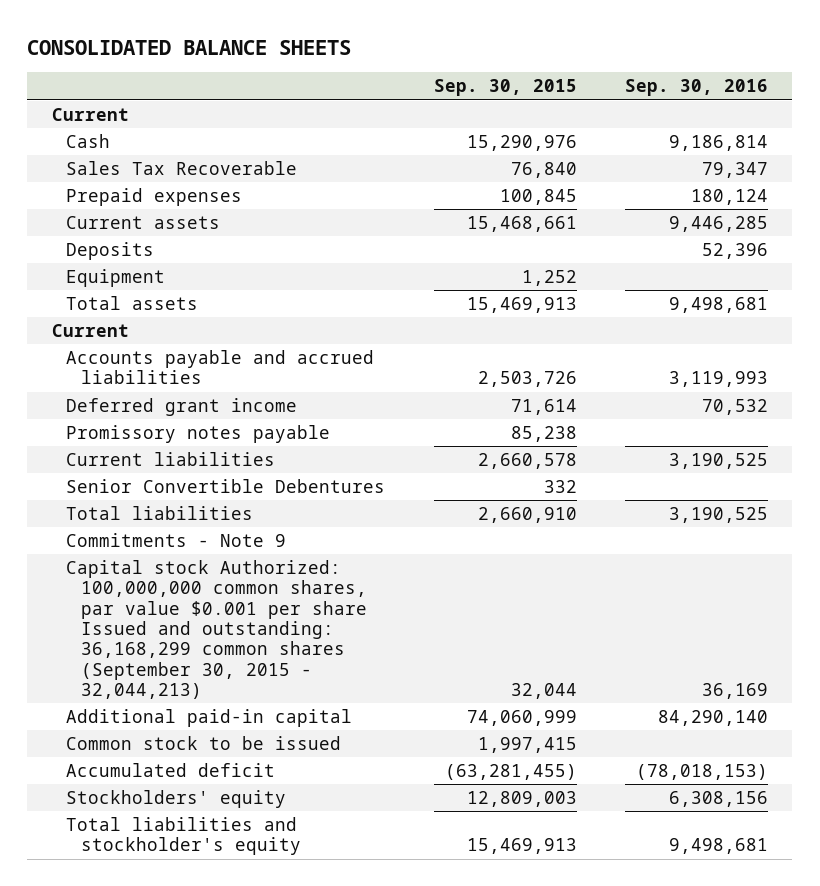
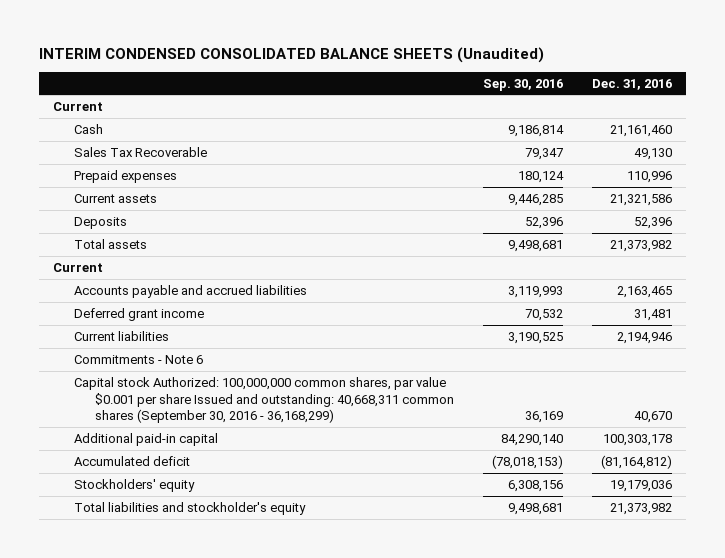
- CONSOLIDATED BALANCE SHEETS
+ INTERIM CONDENSED CONSOLIDATED BALANCE SHEETS (Unaudited)
- | Sep. 30, 2015 | Sep. 30, 2016
+ | Sep. 30, 2016 | Dec. 31, 2016
- Equipment | 1,252 |
- Promissory notes payable | 85,238 |
- Senior Convertible Debentures | 332 |
- Total liabilities | 2,660,910 | 3,190,525
- Commitments - Note 9
- Capital stock Authorized: 100,000,000 common shares, par value $0.001 per share Issued and outstanding: 36,168,299 common shares (September 30, 2015 - 32,044,213) | 32,044 | 36,169
+ Commitments - Note 6
+ Capital stock Authorized: 100,000,000 common shares, par value $0.001 per share Issued and outstanding: 40,668,311 common shares (September 30, 2016 - 36,168,299) | 36,169 | 40,670
- Common stock to be issued | 1,997,415 |

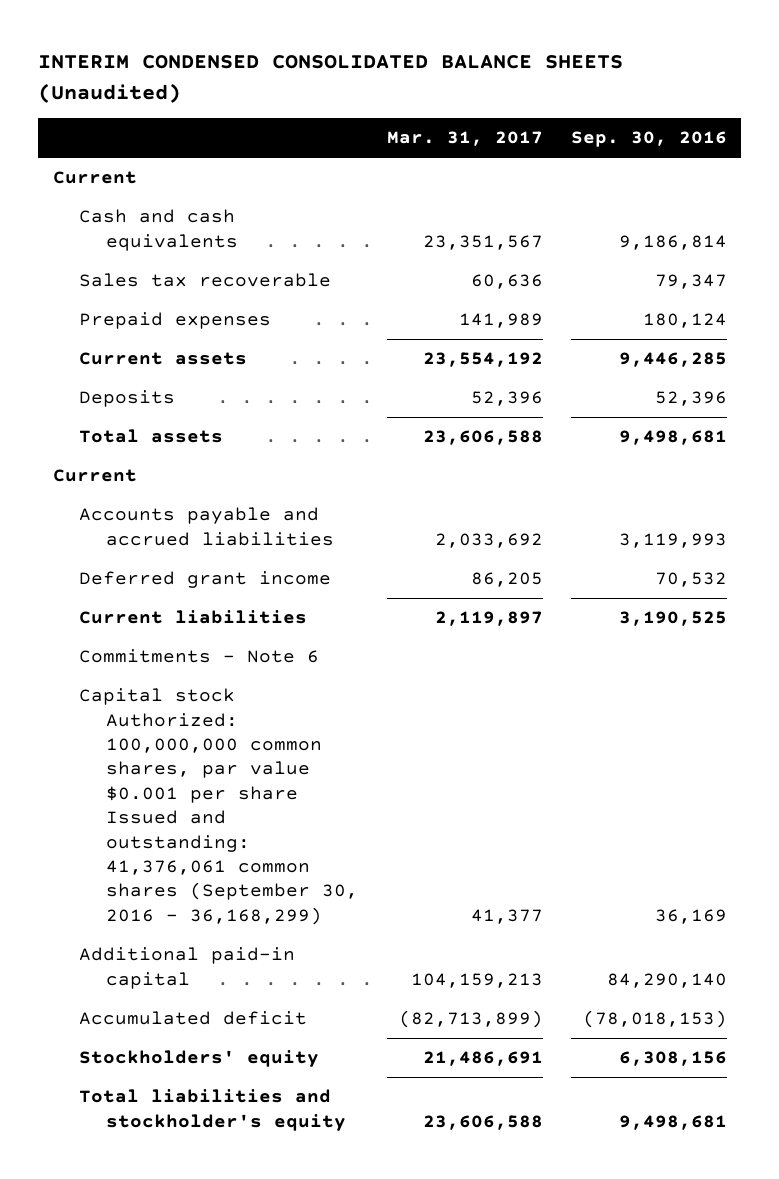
- | Sep. 30, 2016 | Dec. 31, 2016
+ | Mar. 31, 2017 | Sep. 30, 2016
- Cash | 9,186,814 | 21,161,460
- Sales Tax Recoverable | 79,347 | 49,130
+ Cash and cash equivalents | 23,351,567 | 9,186,814
+ Sales tax recoverable | 60,636 | 79,347
- Capital stock Authorized: 100,000,000 common shares, par value $0.001 per share Issued and outstanding: 40,668,311 common shares (September 30, 2016 - 36,168,299) | 36,169 | 40,670
+ Capital stock Authorized: 100,000,000 common shares, par value $0.001 per share Issued and outstanding: 41,376,061 common shares (September 30, 2016 - 36,168,299) | 41,377 | 36,169

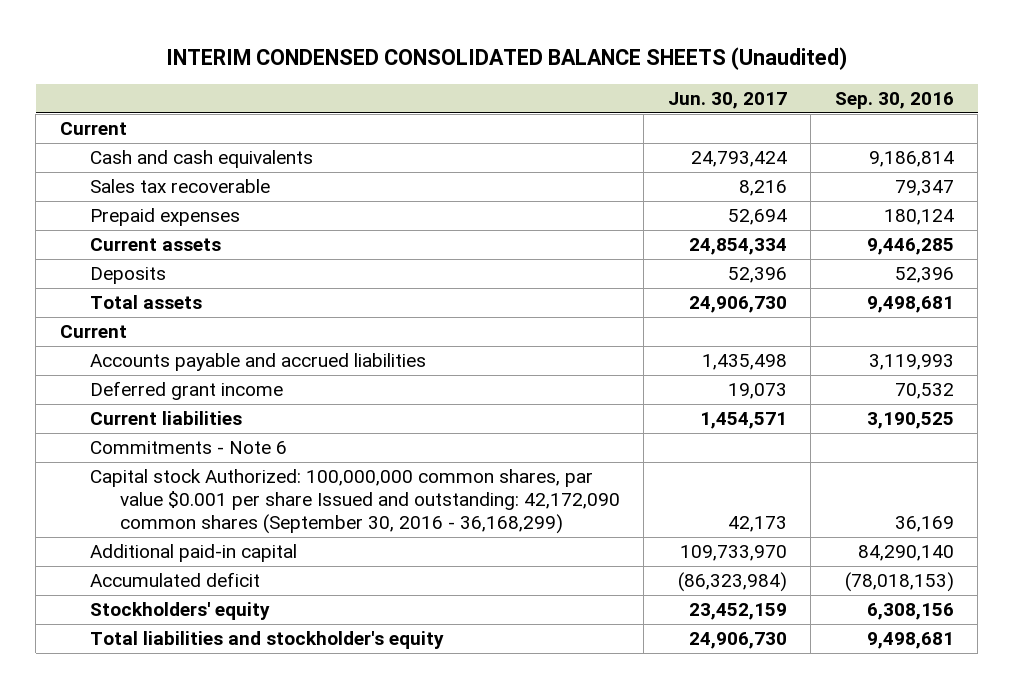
- | Mar. 31, 2017 | Sep. 30, 2016
+ | Jun. 30, 2017 | Sep. 30, 2016
- Capital stock Authorized: 100,000,000 common shares, par value $0.001 per share Issued and outstanding: 41,376,061 common shares (September 30, 2016 - 36,168,299) | 41,377 | 36,169
+ Capital stock Authorized: 100,000,000 common shares, par value $0.001 per share Issued and outstanding: 42,172,090 common shares (September 30, 2016 - 36,168,299) | 42,173 | 36,169

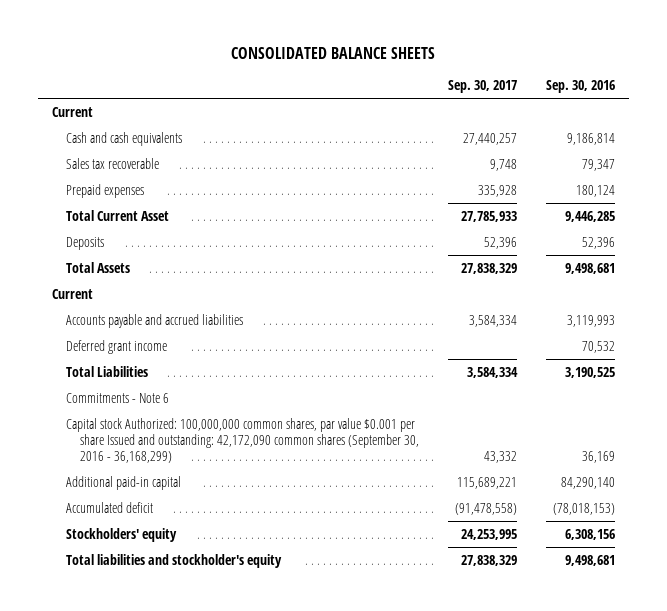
- INTERIM CONDENSED CONSOLIDATED BALANCE SHEETS (Unaudited)
+ CONSOLIDATED BALANCE SHEETS
- | Jun. 30, 2017 | Sep. 30, 2016
+ | Sep. 30, 2017 | Sep. 30, 2016
- Current assets | 24,854,334 | 9,446,285
+ Total Current Asset | 27,785,933 | 9,446,285
- Total assets | 24,906,730 | 9,498,681
+ Total Assets | 27,838,329 | 9,498,681
- Current liabilities | 1,454,571 | 3,190,525
+ Total Liabilities | 3,584,334 | 3,190,525

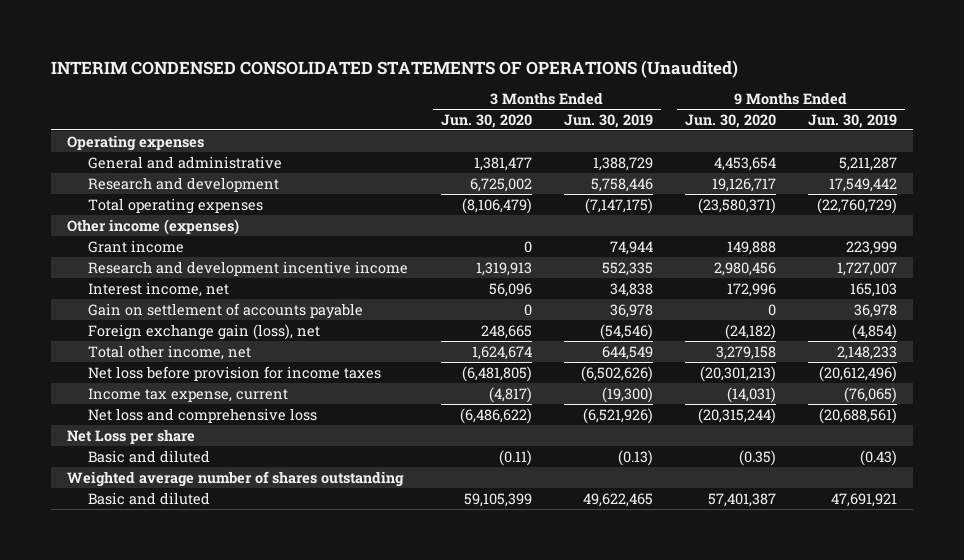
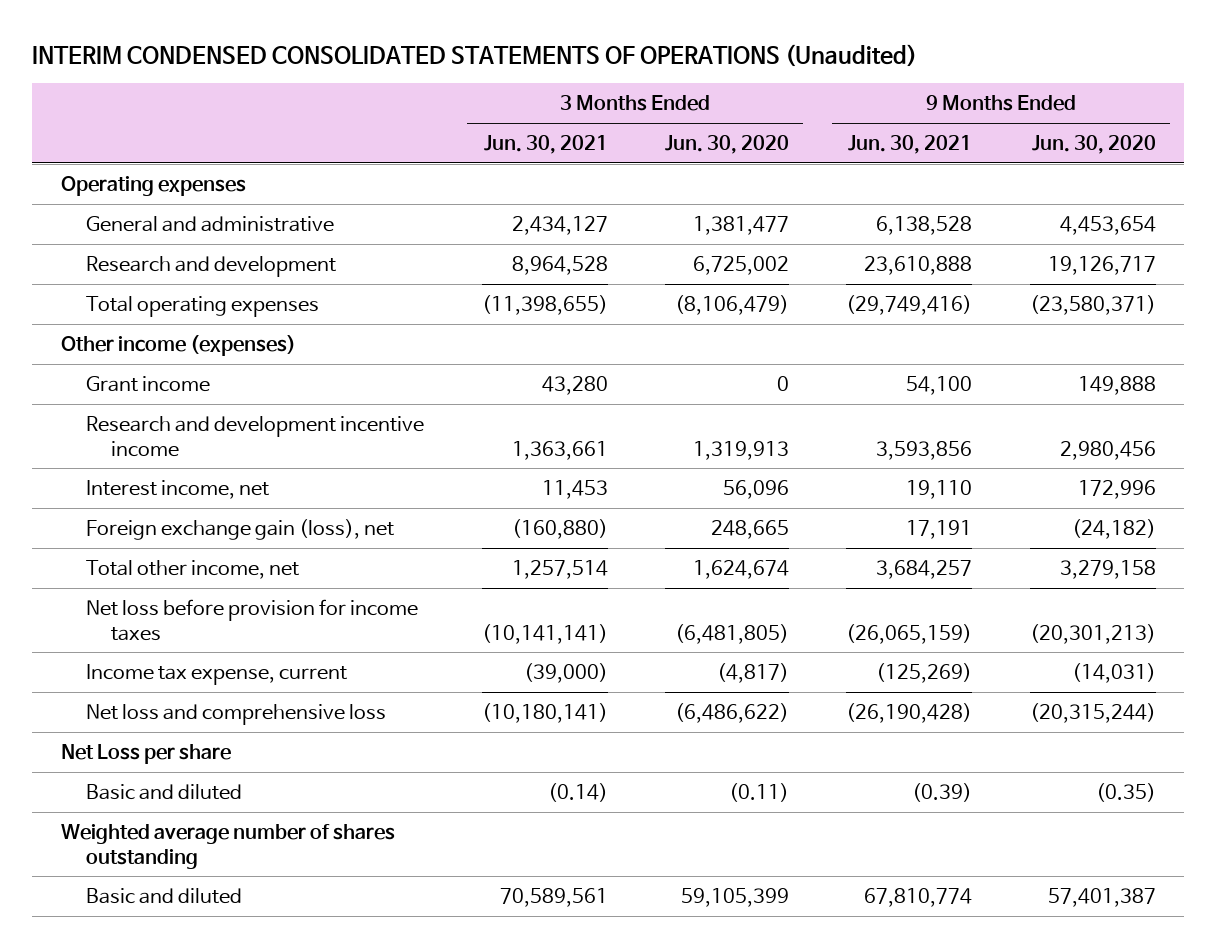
- | 3 Months Ended Jun. 30, 2020 | 3 Months Ended Jun. 30, 2019 | 9 Months Ended Jun. 30, 2020 | 9 Months Ended Jun. 30, 2019
+ | 3 Months Ended Jun. 30, 2021 | 3 Months Ended Jun. 30, 2020 | 9 Months Ended Jun. 30, 2021 | 9 Months Ended Jun. 30, 2020
- Gain on settlement of accounts payable | 0 | 36,978 | 0 | 36,978

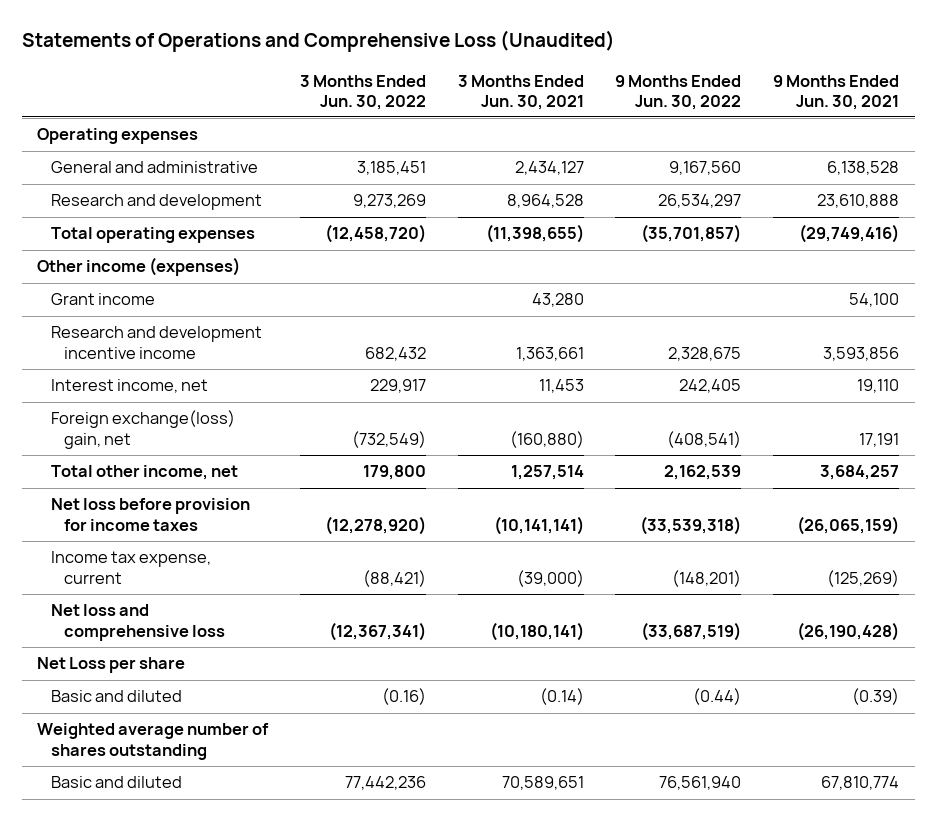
- INTERIM CONDENSED CONSOLIDATED STATEMENTS OF OPERATIONS (Unaudited)
+ Statements of Operations and Comprehensive Loss (Unaudited)
- | 3 Months Ended Jun. 30, 2021 | 3 Months Ended Jun. 30, 2020 | 9 Months Ended Jun. 30, 2021 | 9 Months Ended Jun. 30, 2020
+ | 3 Months Ended Jun. 30, 2022 | 3 Months Ended Jun. 30, 2021 | 9 Months Ended Jun. 30, 2022 | 9 Months Ended Jun. 30, 2021
- Foreign exchange gain (loss), net | (160,880) | 248,665 | 17,191 | (24,182)
+ Foreign exchange(loss) gain, net | (732,549) | (160,880) | (408,541) | 17,191
- Basic and diluted | 70,589,561 | 59,105,399 | 67,810,774 | 57,401,387
+ Basic and diluted | 77,442,236 | 70,589,651 | 76,561,940 | 67,810,774

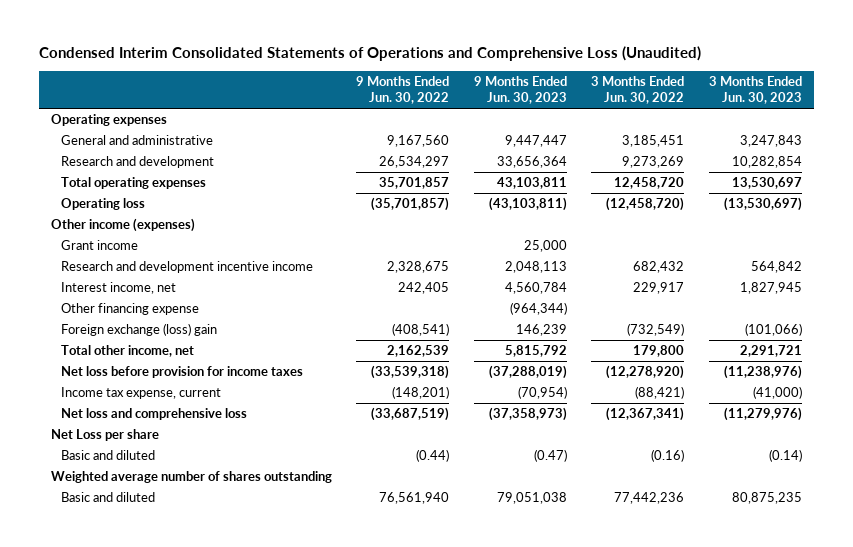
- Statements of Operations and Comprehensive Loss (Unaudited)
+ Condensed Interim Consolidated Statements of Operations and Comprehensive Loss (Unaudited)
- | 3 Months Ended Jun. 30, 2022 | 3 Months Ended Jun. 30, 2021 | 9 Months Ended Jun. 30, 2022 | 9 Months Ended Jun. 30, 2021
+ | 9 Months Ended Jun. 30, 2022 | 9 Months Ended Jun. 30, 2023 | 3 Months Ended Jun. 30, 2022 | 3 Months Ended Jun. 30, 2023
- Total operating expenses | (12,458,720) | (11,398,655) | (35,701,857) | (29,749,416)
+ Total operating expenses | 35,701,857 | 43,103,811 | 12,458,720 | 13,530,697
+ Operating loss | (35,701,857) | (43,103,811) | (12,458,720) | (13,530,697)
- Foreign exchange(loss) gain, net | (732,549) | (160,880) | (408,541) | 17,191
+ Other financing expense | | (964,344) | |
+ Foreign exchange (loss) gain | (408,541) | 146,239 | (732,549) | (101,066)

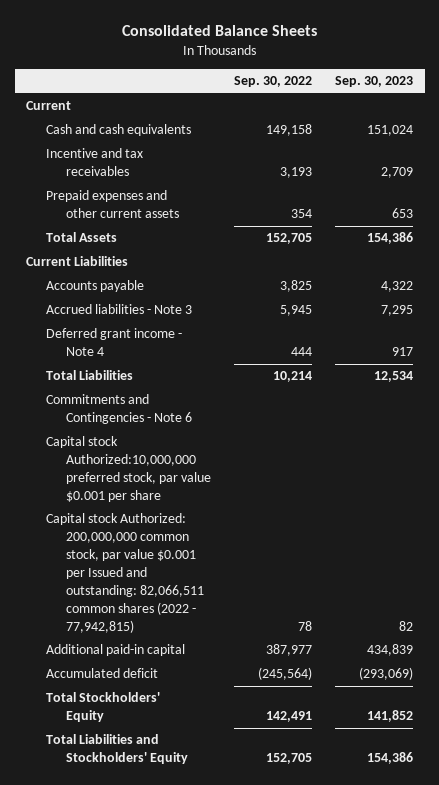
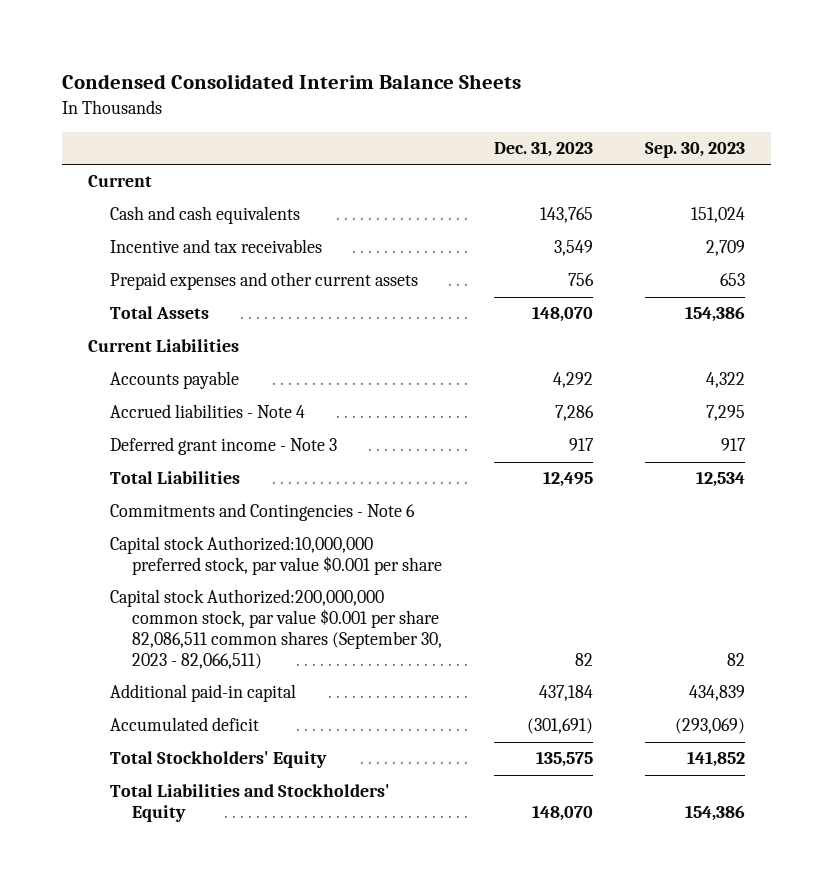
- Consolidated Balance Sheets
+ Condensed Consolidated Interim Balance Sheets
- | Sep. 30, 2022 | Sep. 30, 2023
+ | Dec. 31, 2023 | Sep. 30, 2023
- Accrued liabilities - Note 3 | 5,945 | 7,295
- Deferred grant income - Note 4 | 444 | 917
+ Accrued liabilities - Note 4 | 7,286 | 7,295
+ Deferred grant income - Note 3 | 917 | 917
- Capital stock Authorized: 200,000,000 common stock, par value $0.001 per Issued and outstanding: 82,066,511 common shares (2022 - 77,942,815) | 78 | 82
+ Capital stock Authorized:200,000,000 common stock, par value $0.001 per share 82,086,511 common shares (September 30, 2023 - 82,066,511) | 82 | 82

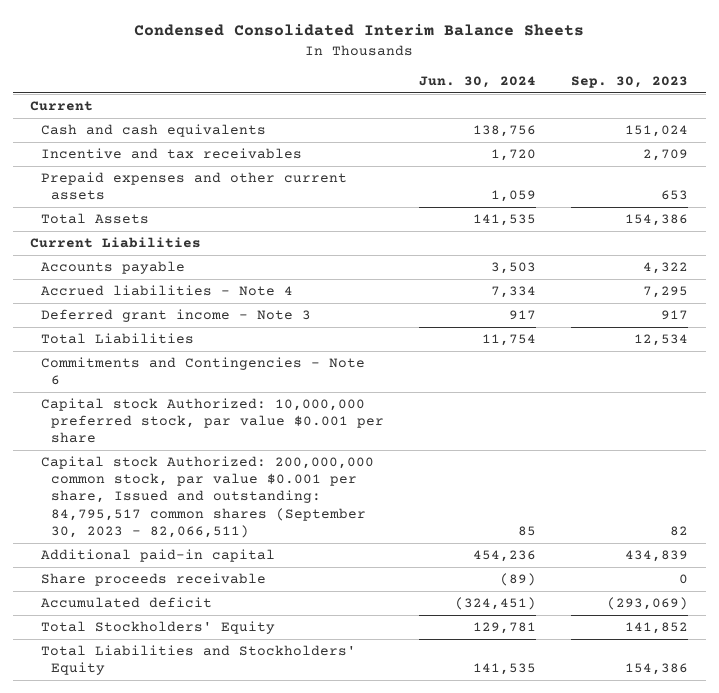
- | Dec. 31, 2023 | Sep. 30, 2023
+ | Jun. 30, 2024 | Sep. 30, 2023
- Capital stock Authorized:10,000,000 preferred stock, par value $0.001 per share
- Capital stock Authorized:200,000,000 common stock, par value $0.001 per share 82,086,511 common shares (September 30, 2023 - 82,066,511) | 82 | 82
+ Capital stock Authorized: 10,000,000 preferred stock, par value $0.001 per share
+ Capital stock Authorized: 200,000,000 common stock, par value $0.001 per share, Issued and outstanding: 84,795,517 common shares (September 30, 2023 - 82,066,511) | 85 | 82
+ Share proceeds receivable | (89) | 0

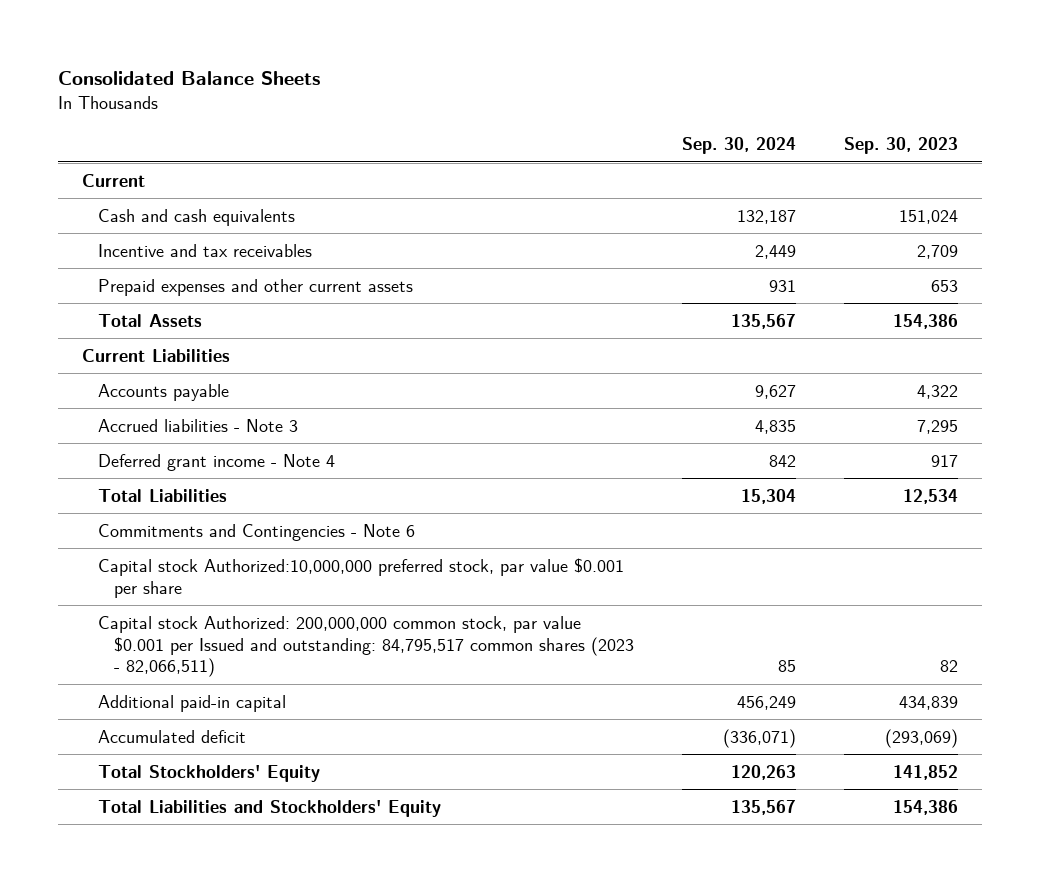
- Condensed Consolidated Interim Balance Sheets
+ Consolidated Balance Sheets
- | Jun. 30, 2024 | Sep. 30, 2023
+ | Sep. 30, 2024 | Sep. 30, 2023
- Accrued liabilities - Note 4 | 7,334 | 7,295
- Deferred grant income - Note 3 | 917 | 917
+ Accrued liabilities - Note 3 | 4,835 | 7,295
+ Deferred grant income - Note 4 | 842 | 917
- Capital stock Authorized: 10,000,000 preferred stock, par value $0.001 per share
- Capital stock Authorized: 200,000,000 common stock, par value $0.001 per share, Issued and outstanding: 84,795,517 common shares (September 30, 2023 - 82,066,511) | 85 | 82
+ Capital stock Authorized:10,000,000 preferred stock, par value $0.001 per share
+ Capital stock Authorized: 200,000,000 common stock, par value $0.001 per Issued and outstanding: 84,795,517 common shares (2023 - 82,066,511) | 85 | 82
- Share proceeds receivable | (89) | 0

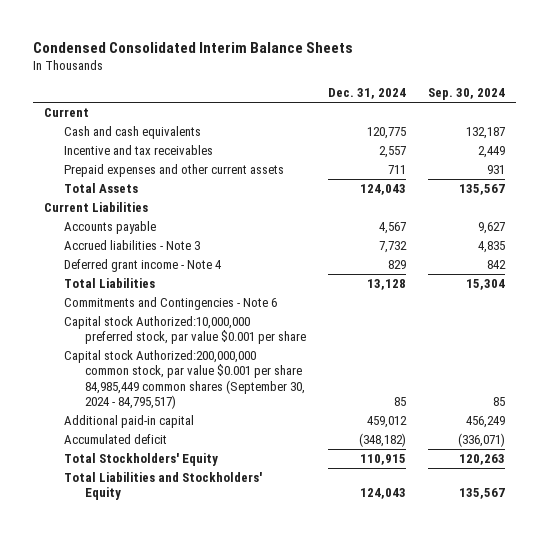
- Consolidated Balance Sheets
+ Condensed Consolidated Interim Balance Sheets
- | Sep. 30, 2024 | Sep. 30, 2023
+ | Dec. 31, 2024 | Sep. 30, 2024
- Capital stock Authorized: 200,000,000 common stock, par value $0.001 per Issued and outstanding: 84,795,517 common shares (2023 - 82,066,511) | 85 | 82
+ Capital stock Authorized:200,000,000 common stock, par value $0.001 per share 84,985,449 common shares (September 30, 2024 - 84,795,517) | 85 | 85

